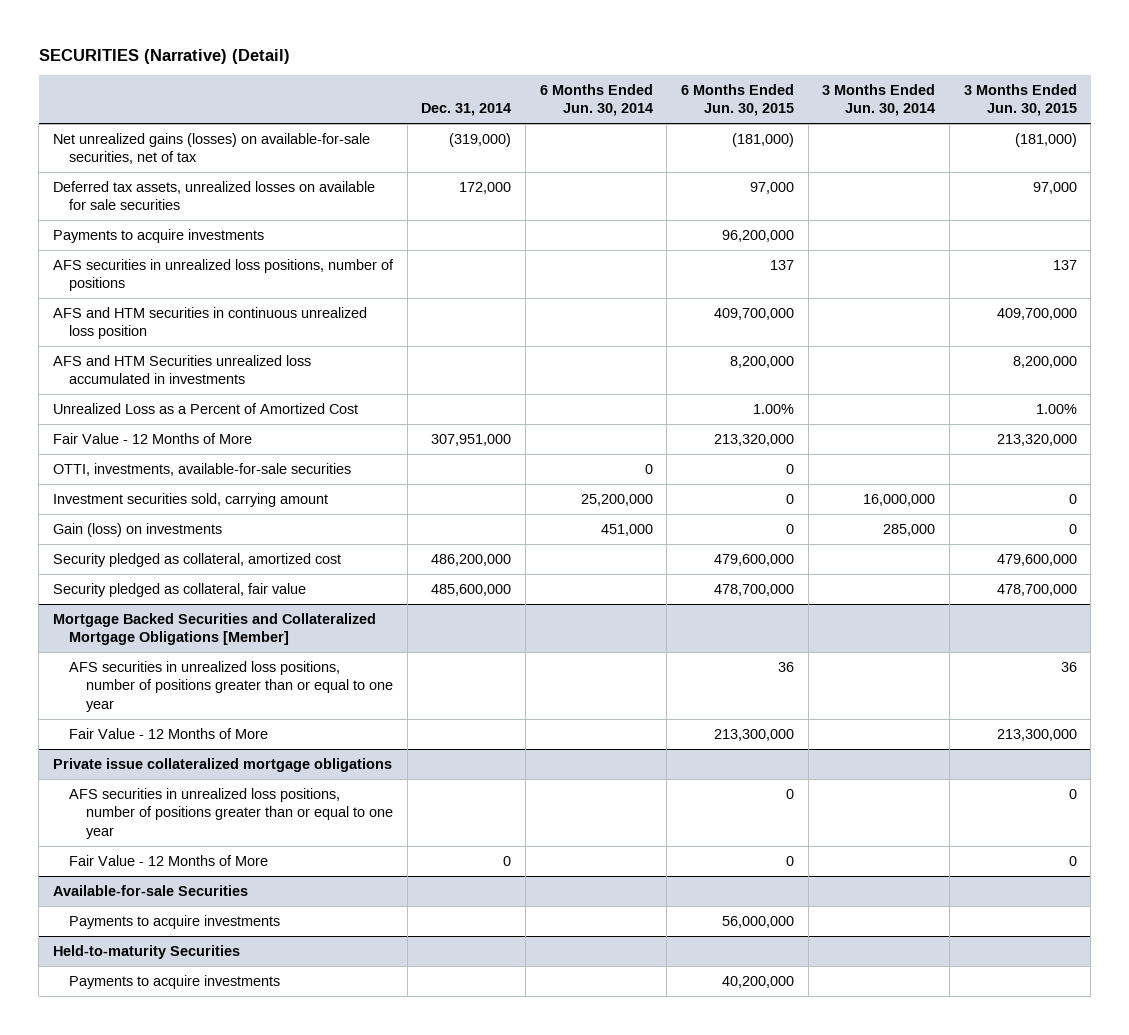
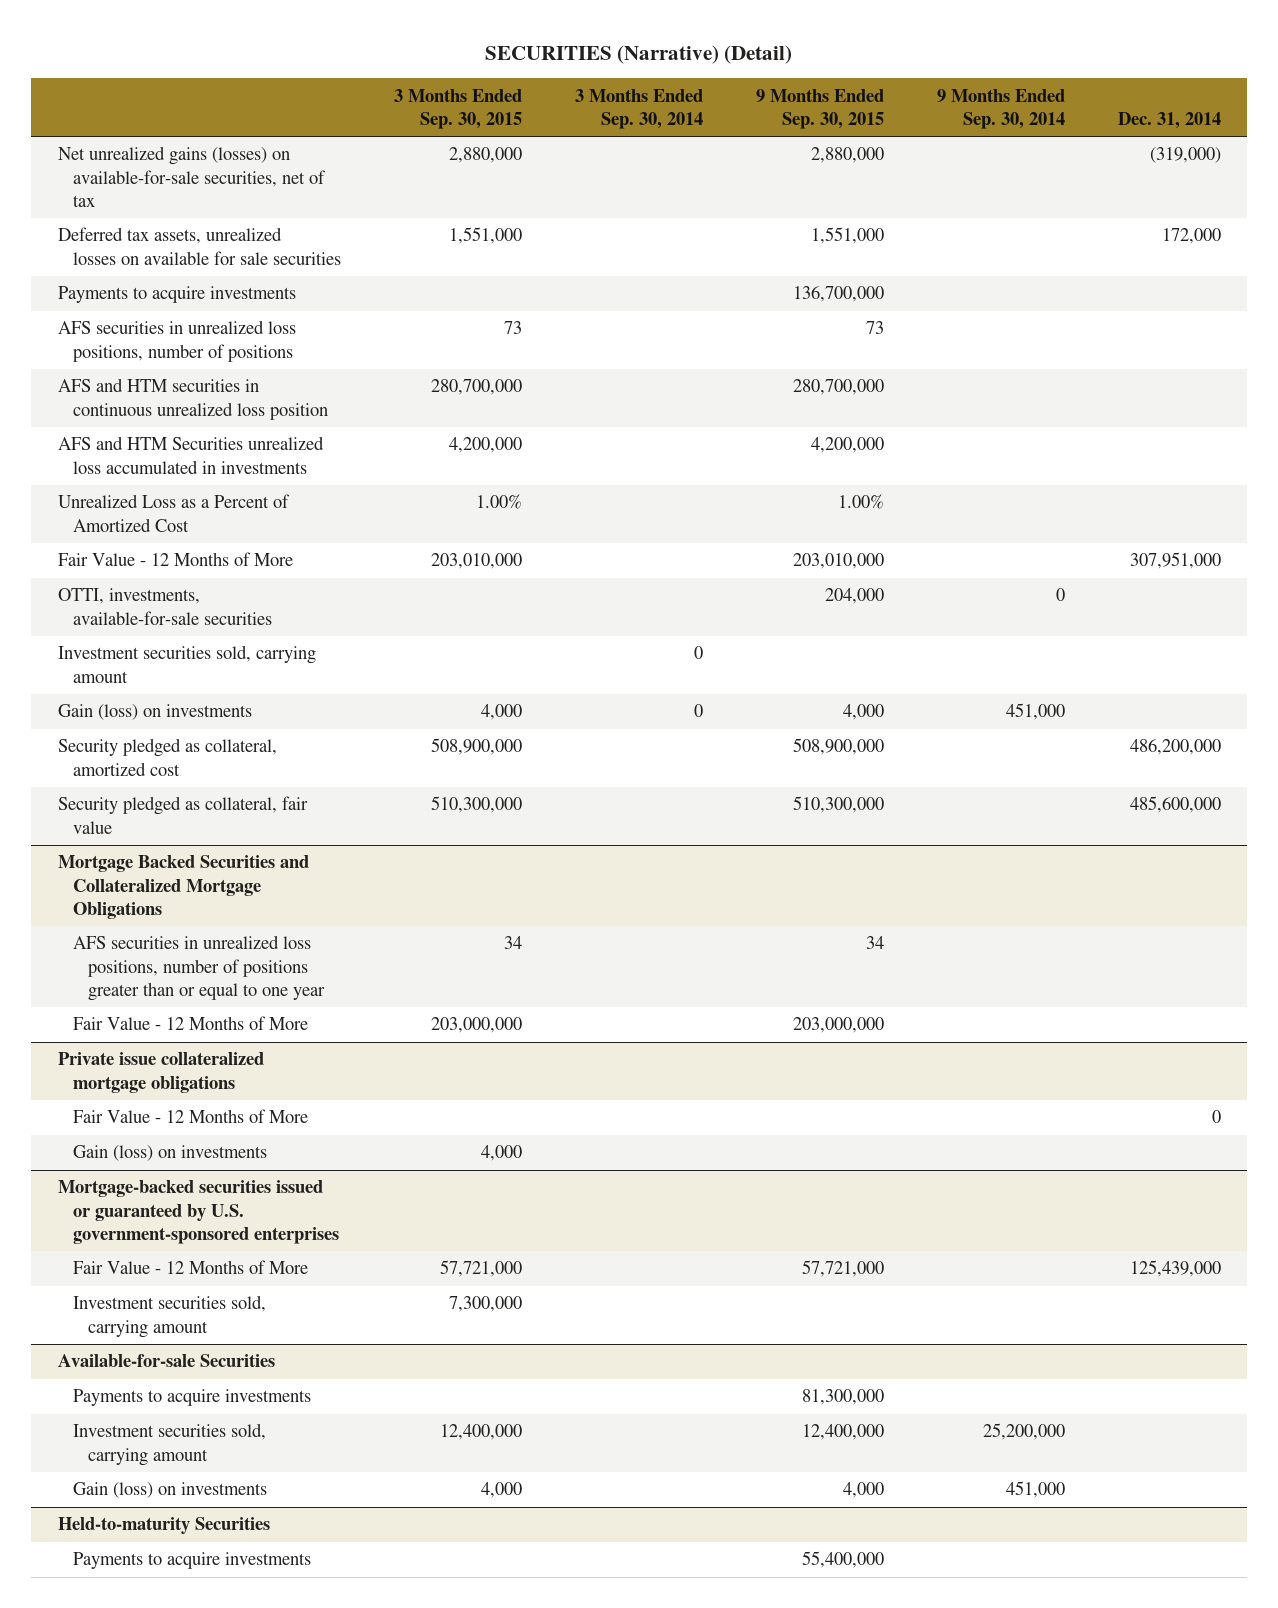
- | Dec. 31, 2014 | 6 Months Ended Jun. 30, 2014 | 6 Months Ended Jun. 30, 2015 | 3 Months Ended Jun. 30, 2014 | 3 Months Ended Jun. 30, 2015
+ | 3 Months Ended Sep. 30, 2015 | 3 Months Ended Sep. 30, 2014 | 9 Months Ended Sep. 30, 2015 | 9 Months Ended Sep. 30, 2014 | Dec. 31, 2014
- Mortgage Backed Securities and Collateralized Mortgage Obligations [Member]
+ Mortgage Backed Securities and Collateralized Mortgage Obligations
@ Private issue collateralized mortgage obligations
- AFS securities in unrealized loss positions, number of positions greater than or equal to one year | | | 0 | | 0
+ Gain (loss) on investments | 4,000 | | | |
+ Mortgage-backed securities issued or guaranteed by U.S. government-sponsored enterprises
+ Fair Value - 12 Months of More | 57,721,000 | | 57,721,000 | | 125,439,000
+ Investment securities sold, carrying amount | 7,300,000 | | | |
@ Available-for-sale Securities
+ Investment securities sold, carrying amount | 12,400,000 | | 12,400,000 | 25,200,000 |
+ Gain (loss) on investments | 4,000 | | 4,000 | 451,000 |

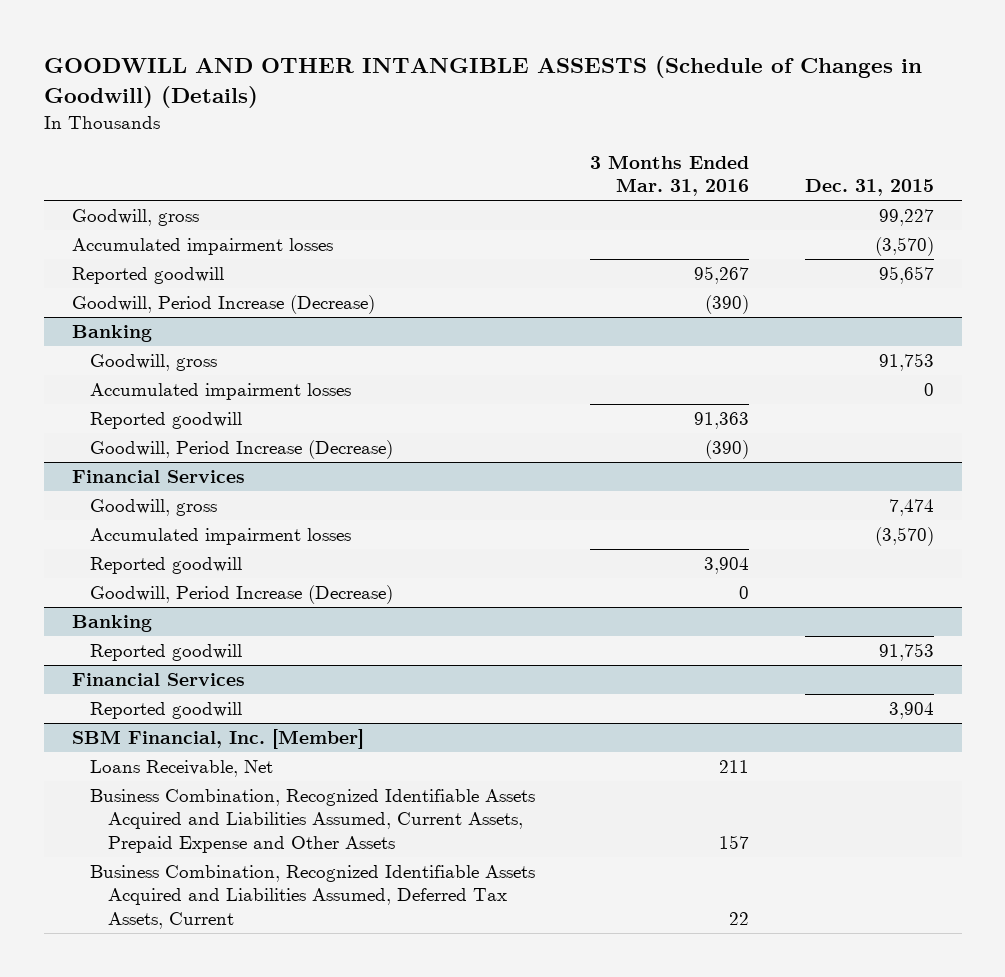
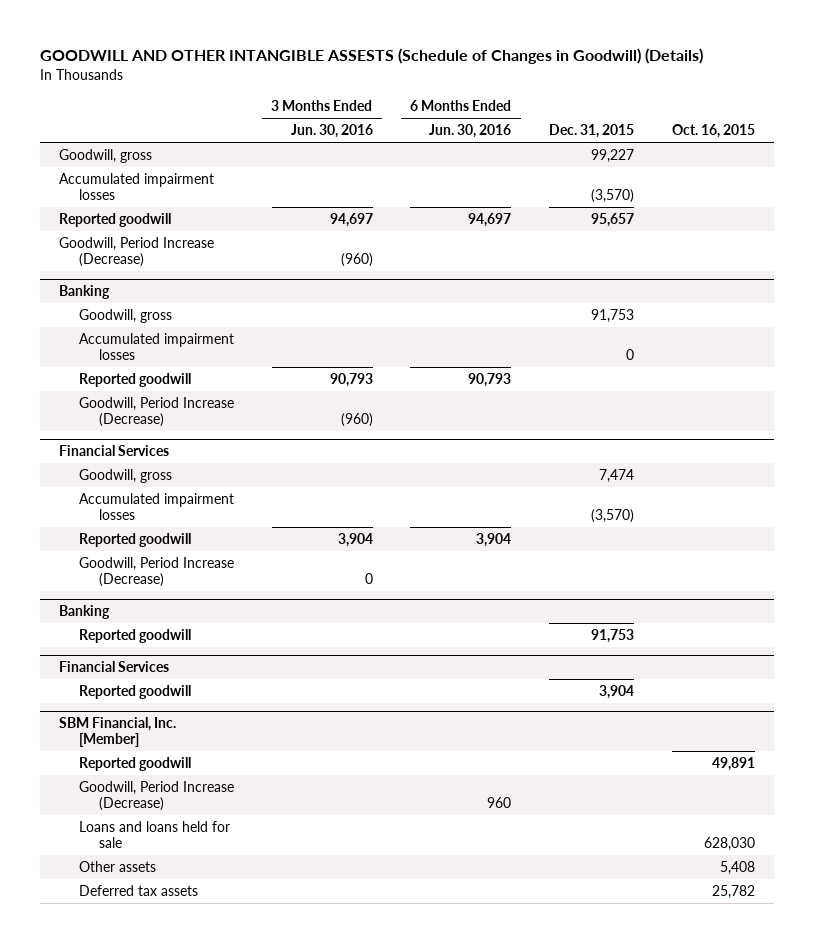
- | 3 Months Ended Mar. 31, 2016 | Dec. 31, 2015
+ | 3 Months Ended Jun. 30, 2016 | 6 Months Ended Jun. 30, 2016 | Dec. 31, 2015 | Oct. 16, 2015
@ SBM Financial, Inc. [Member]
- Loans Receivable, Net | 211 |
- Business Combination, Recognized Identifiable Assets Acquired and Liabilities Assumed, Current Assets, Prepaid Expense and Other Assets | 157 |
- Business Combination, Recognized Identifiable Assets Acquired and Liabilities Assumed, Deferred Tax Assets, Current | 22 |
+ Reported goodwill | | | | 49,891
+ Goodwill, Period Increase (Decrease) | | 960 | |
+ Loans and loans held for sale | | | | 628,030
+ Other assets | | | | 5,408
+ Deferred tax assets | | | | 25,782

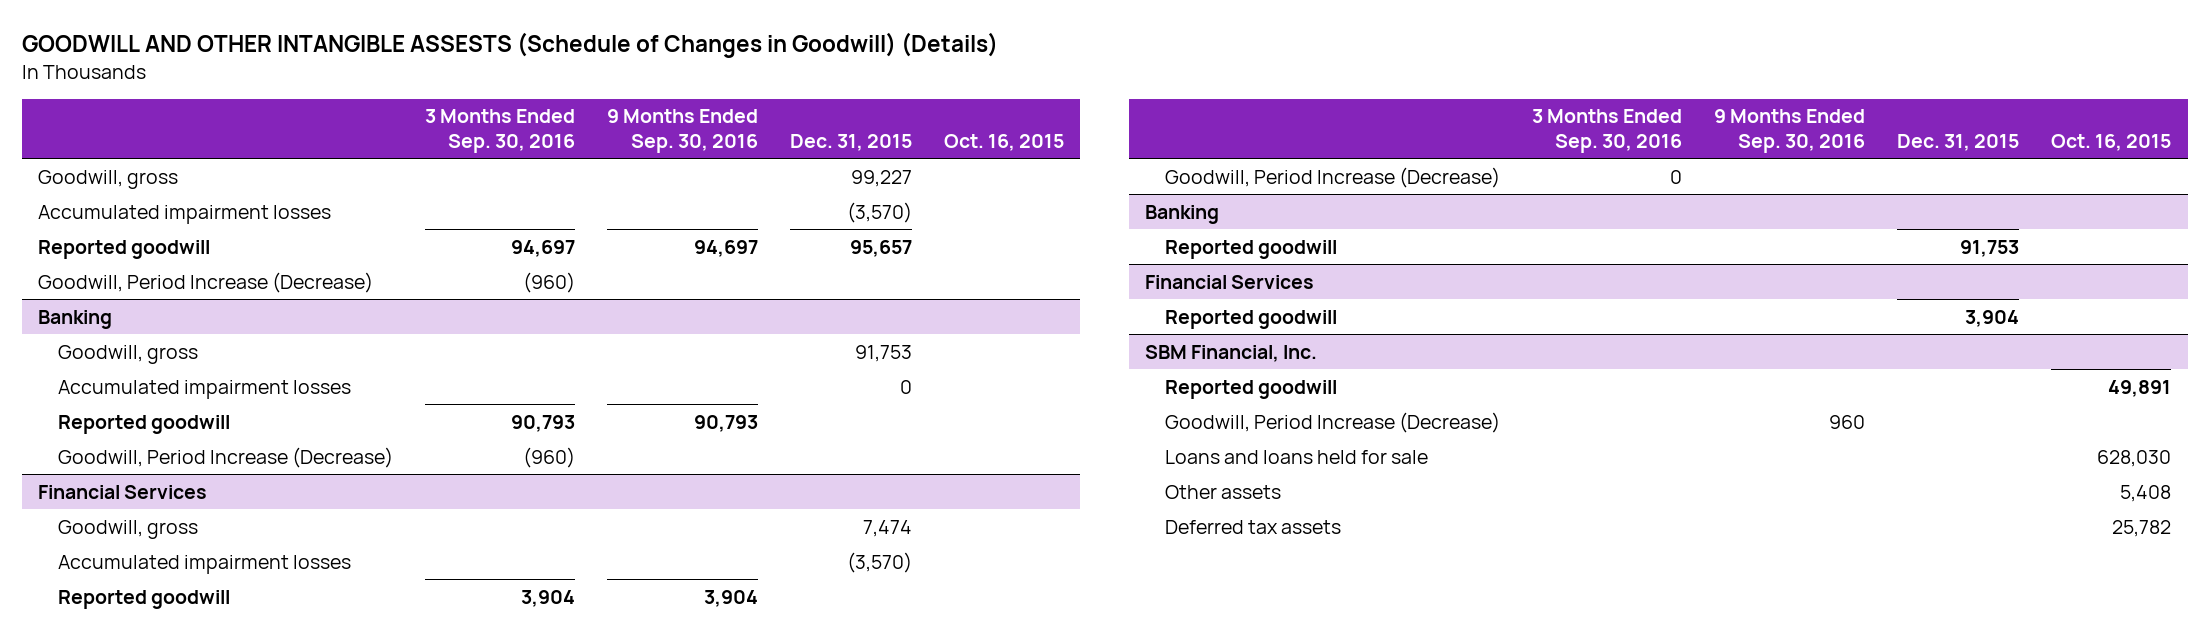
- | 3 Months Ended Jun. 30, 2016 | 6 Months Ended Jun. 30, 2016 | Dec. 31, 2015 | Oct. 16, 2015
+ | 3 Months Ended Sep. 30, 2016 | 9 Months Ended Sep. 30, 2016 | Dec. 31, 2015 | Oct. 16, 2015
- SBM Financial, Inc. [Member]
+ SBM Financial, Inc.

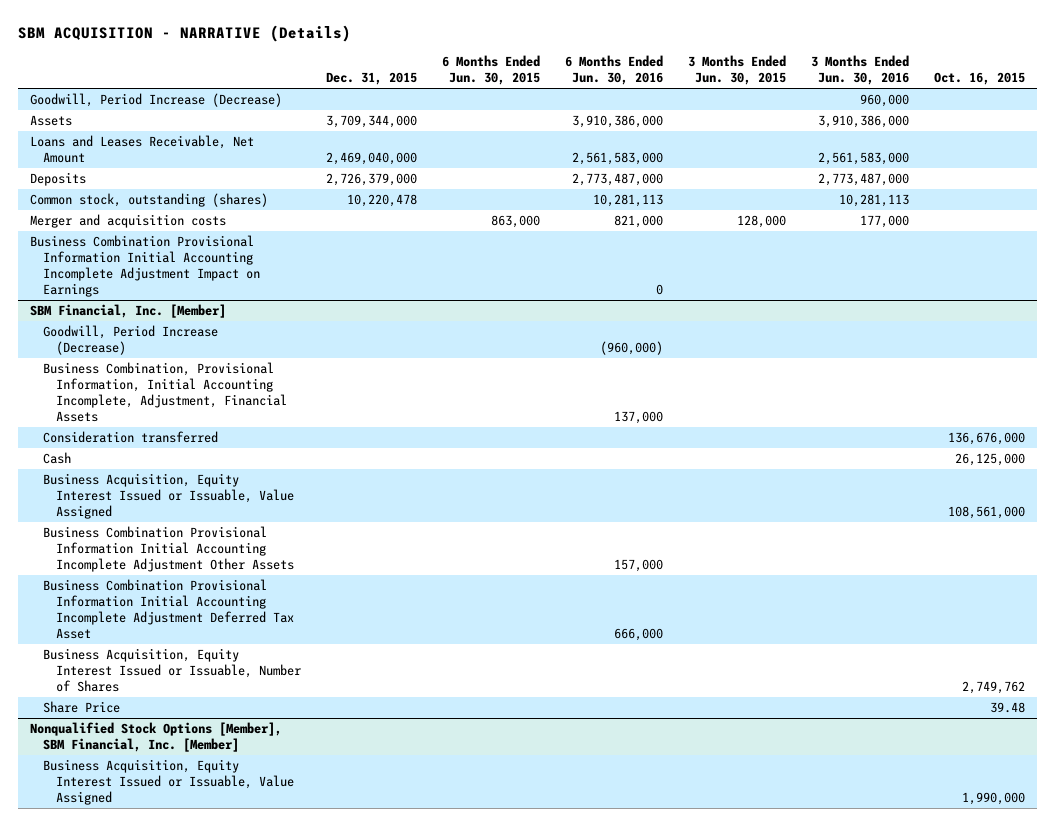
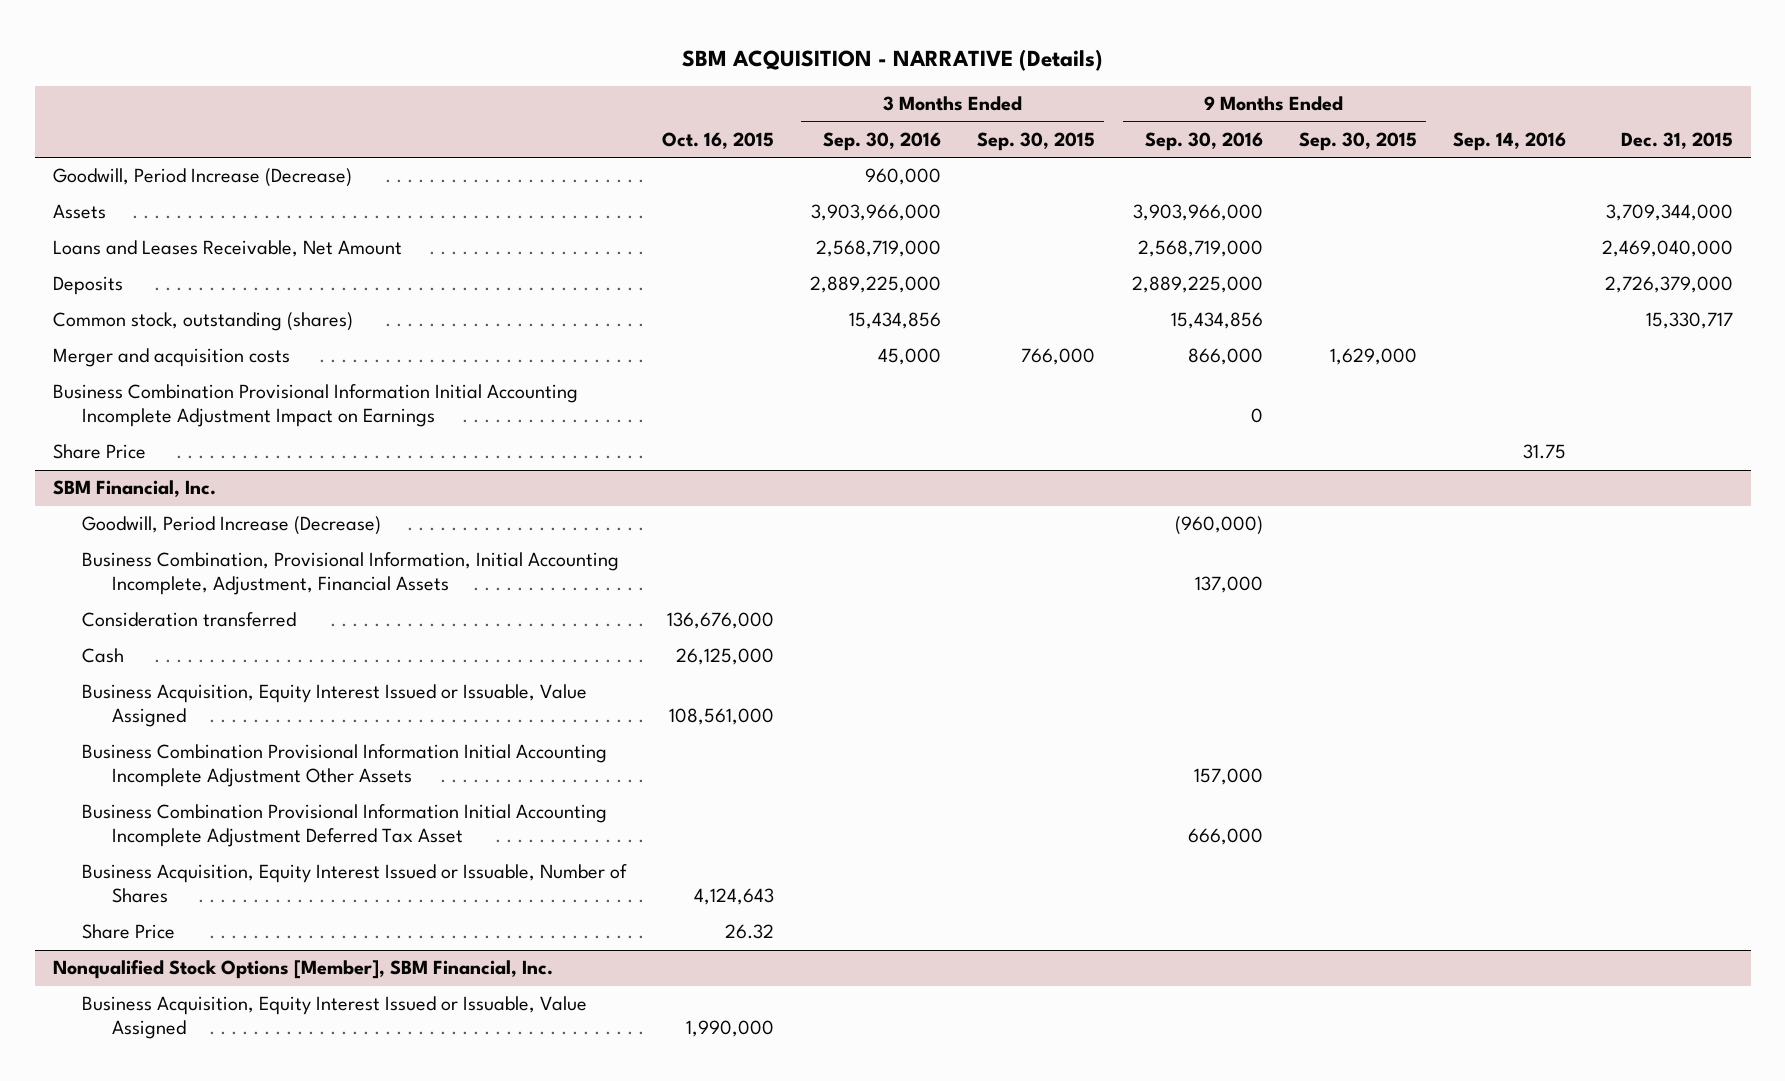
- | Dec. 31, 2015 | 6 Months Ended Jun. 30, 2015 | 6 Months Ended Jun. 30, 2016 | 3 Months Ended Jun. 30, 2015 | 3 Months Ended Jun. 30, 2016 | Oct. 16, 2015
+ | Oct. 16, 2015 | 3 Months Ended Sep. 30, 2016 | 3 Months Ended Sep. 30, 2015 | 9 Months Ended Sep. 30, 2016 | 9 Months Ended Sep. 30, 2015 | Sep. 14, 2016 | Dec. 31, 2015
- Common stock, outstanding (shares) | 10,220,478 | | 10,281,113 | | 10,281,113 |
+ Common stock, outstanding (shares) | | 15,434,856 | | 15,434,856 | | | 15,330,717
- SBM Financial, Inc. [Member]
+ Share Price | | | | | | 31.75 |
+ SBM Financial, Inc.
- Business Acquisition, Equity Interest Issued or Issuable, Number of Shares | | | | | | 2,749,762
- Share Price | | | | | | 39.48
- Nonqualified Stock Options [Member], SBM Financial, Inc. [Member]
+ Business Acquisition, Equity Interest Issued or Issuable, Number of Shares | 4,124,643 | | | | | |
+ Share Price | 26.32 | | | | | |
+ Nonqualified Stock Options [Member], SBM Financial, Inc.

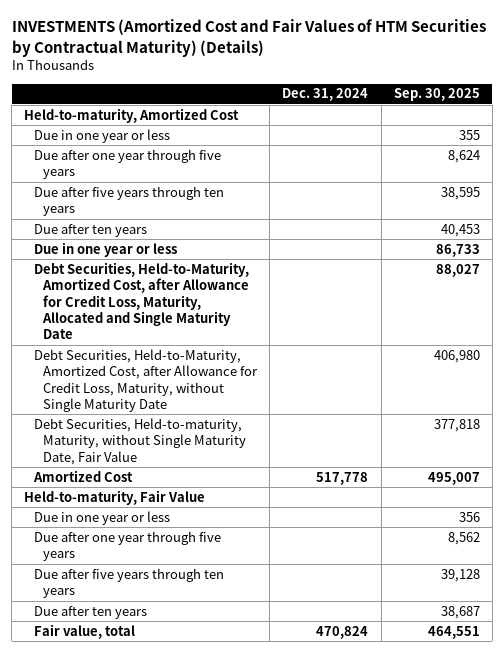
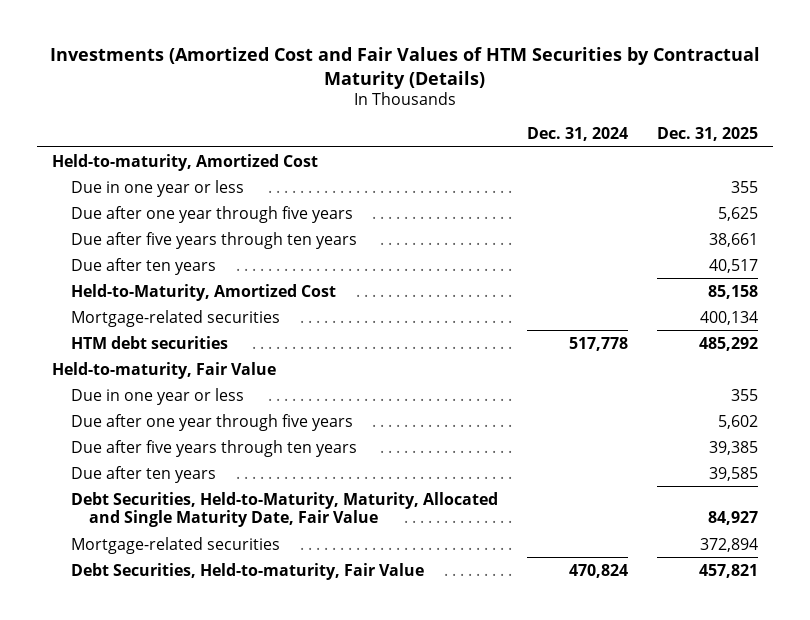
- INVESTMENTS (Amortized Cost and Fair Values of HTM Securities by Contractual Maturity) (Details)
+ Investments (Amortized Cost and Fair Values of HTM Securities by Contractual Maturity (Details)
- | Dec. 31, 2024 | Sep. 30, 2025
+ | Dec. 31, 2024 | Dec. 31, 2025
- Due in one year or less | | 86,733
- Debt Securities, Held-to-Maturity, Amortized Cost, after Allowance for Credit Loss, Maturity, Allocated and Single Maturity Date | | 88,027
- Debt Securities, Held-to-Maturity, Amortized Cost, after Allowance for Credit Loss, Maturity, without Single Maturity Date | | 406,980
- Debt Securities, Held-to-maturity, Maturity, without Single Maturity Date, Fair Value | | 377,818
- Amortized Cost | 517,778 | 495,007
+ Held-to-Maturity, Amortized Cost | | 85,158
+ Mortgage-related securities | | 400,134
+ HTM debt securities | 517,778 | 485,292
- Fair value, total | 470,824 | 464,551
+ Debt Securities, Held-to-Maturity, Maturity, Allocated and Single Maturity Date, Fair Value | | 84,927
+ Mortgage-related securities | | 372,894
+ Debt Securities, Held-to-maturity, Fair Value | 470,824 | 457,821

